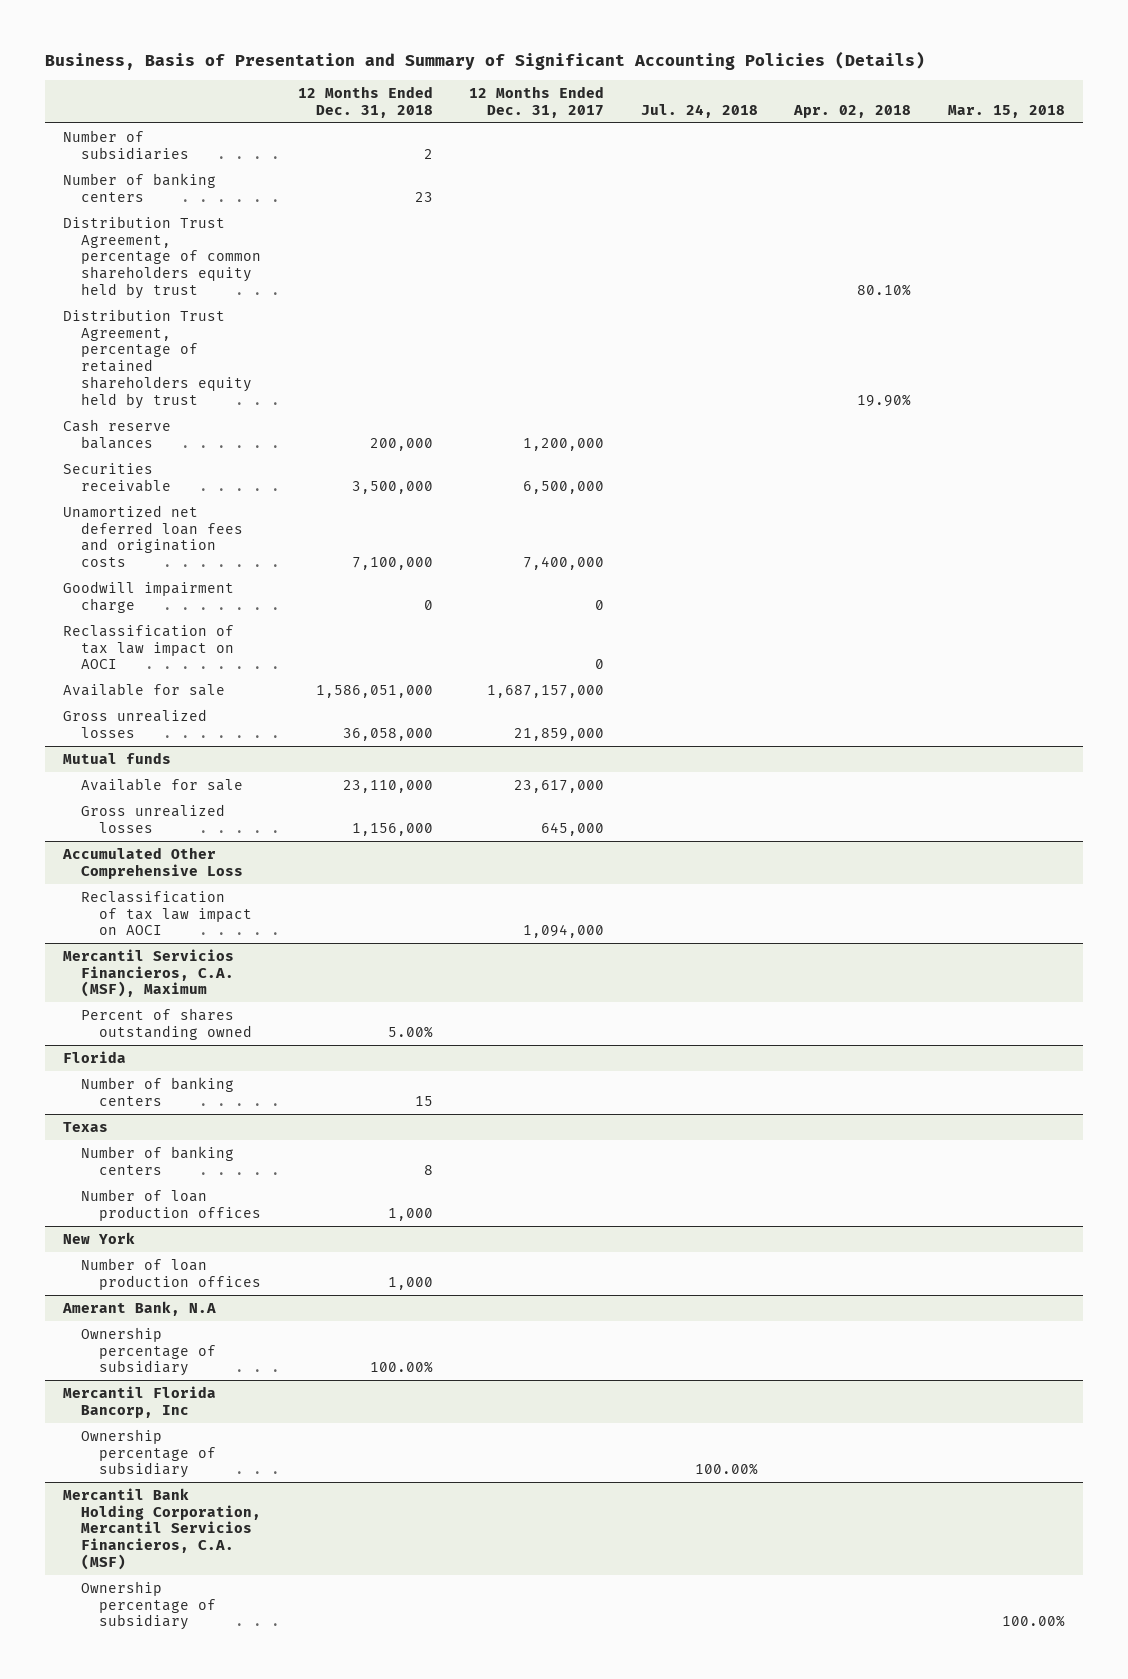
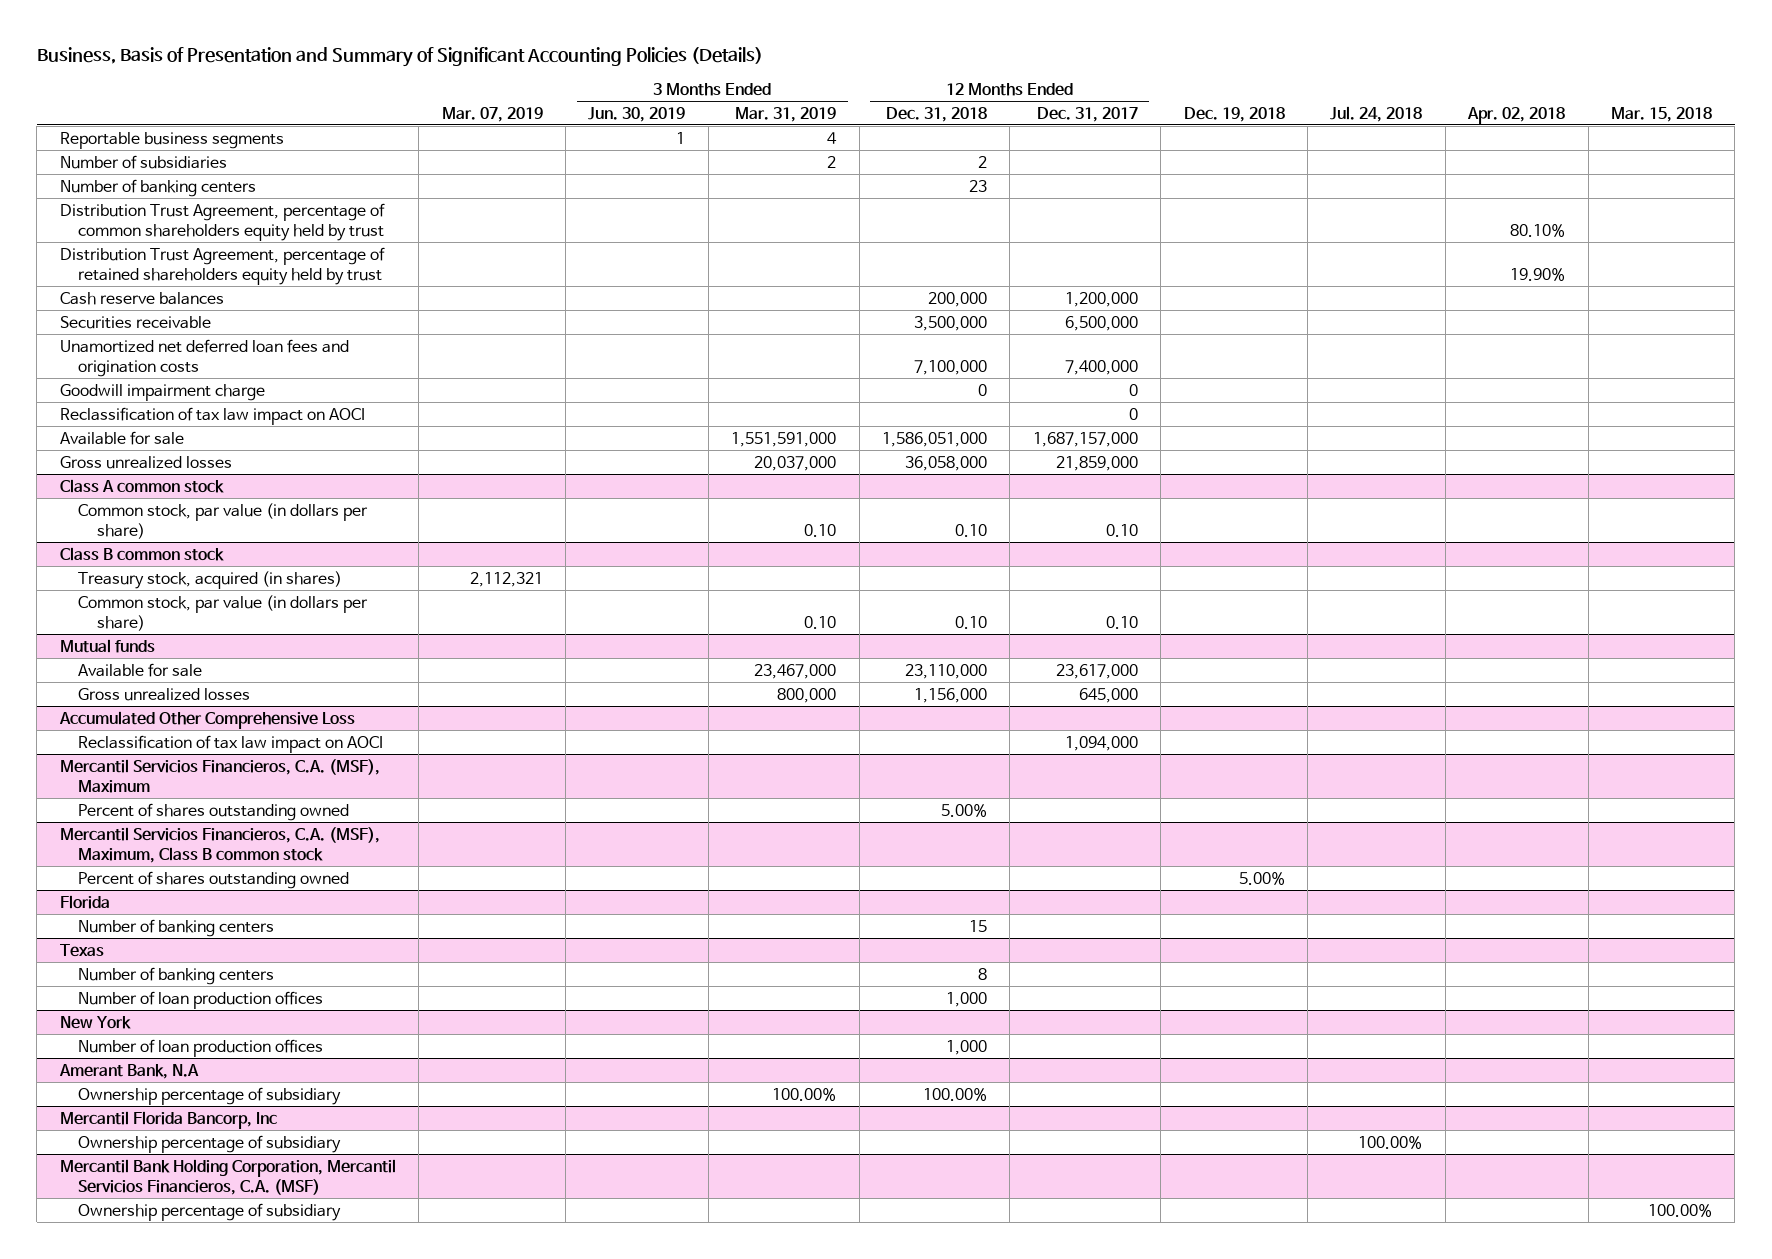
- | 12 Months Ended Dec. 31, 2018 | 12 Months Ended Dec. 31, 2017 | Jul. 24, 2018 | Apr. 02, 2018 | Mar. 15, 2018
+ | Mar. 07, 2019 | 3 Months Ended Jun. 30, 2019 | 3 Months Ended Mar. 31, 2019 | 12 Months Ended Dec. 31, 2018 | 12 Months Ended Dec. 31, 2017 | Dec. 19, 2018 | Jul. 24, 2018 | Apr. 02, 2018 | Mar. 15, 2018
+ Reportable business segments | | 1 | 4 | | | | | |
+ Class A common stock
+ Common stock, par value (in dollars per share) | | | 0.10 | 0.10 | 0.10 | | | |
+ Class B common stock
+ Treasury stock, acquired (in shares) | 2,112,321 | | | | | | | |
+ Common stock, par value (in dollars per share) | | | 0.10 | 0.10 | 0.10 | | | |
+ Mercantil Servicios Financieros, C.A. (MSF), Maximum, Class B common stock
+ Percent of shares outstanding owned | | | | | | 5.00% | | |

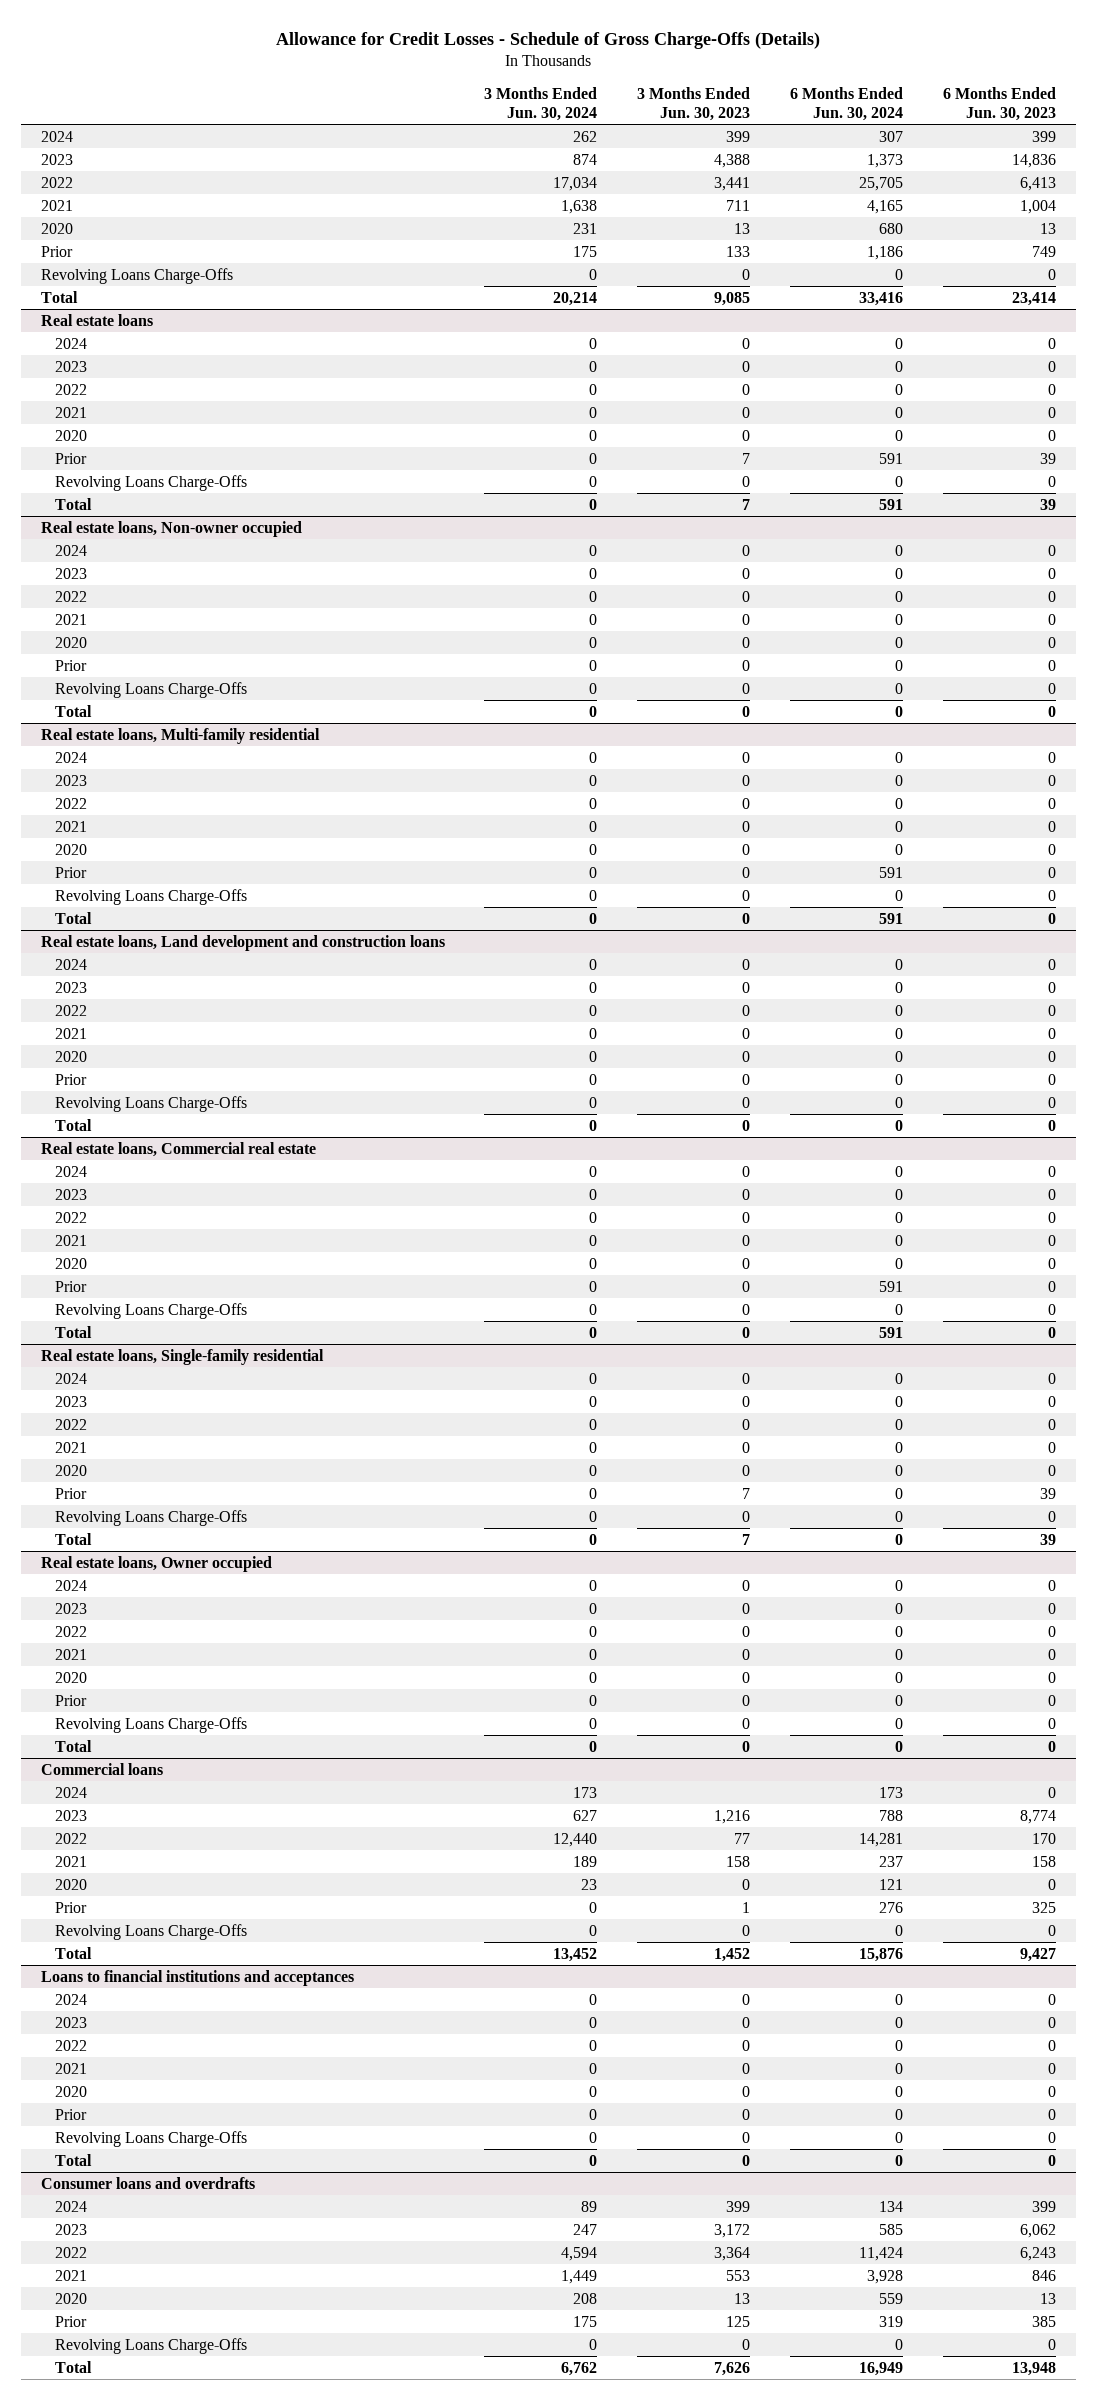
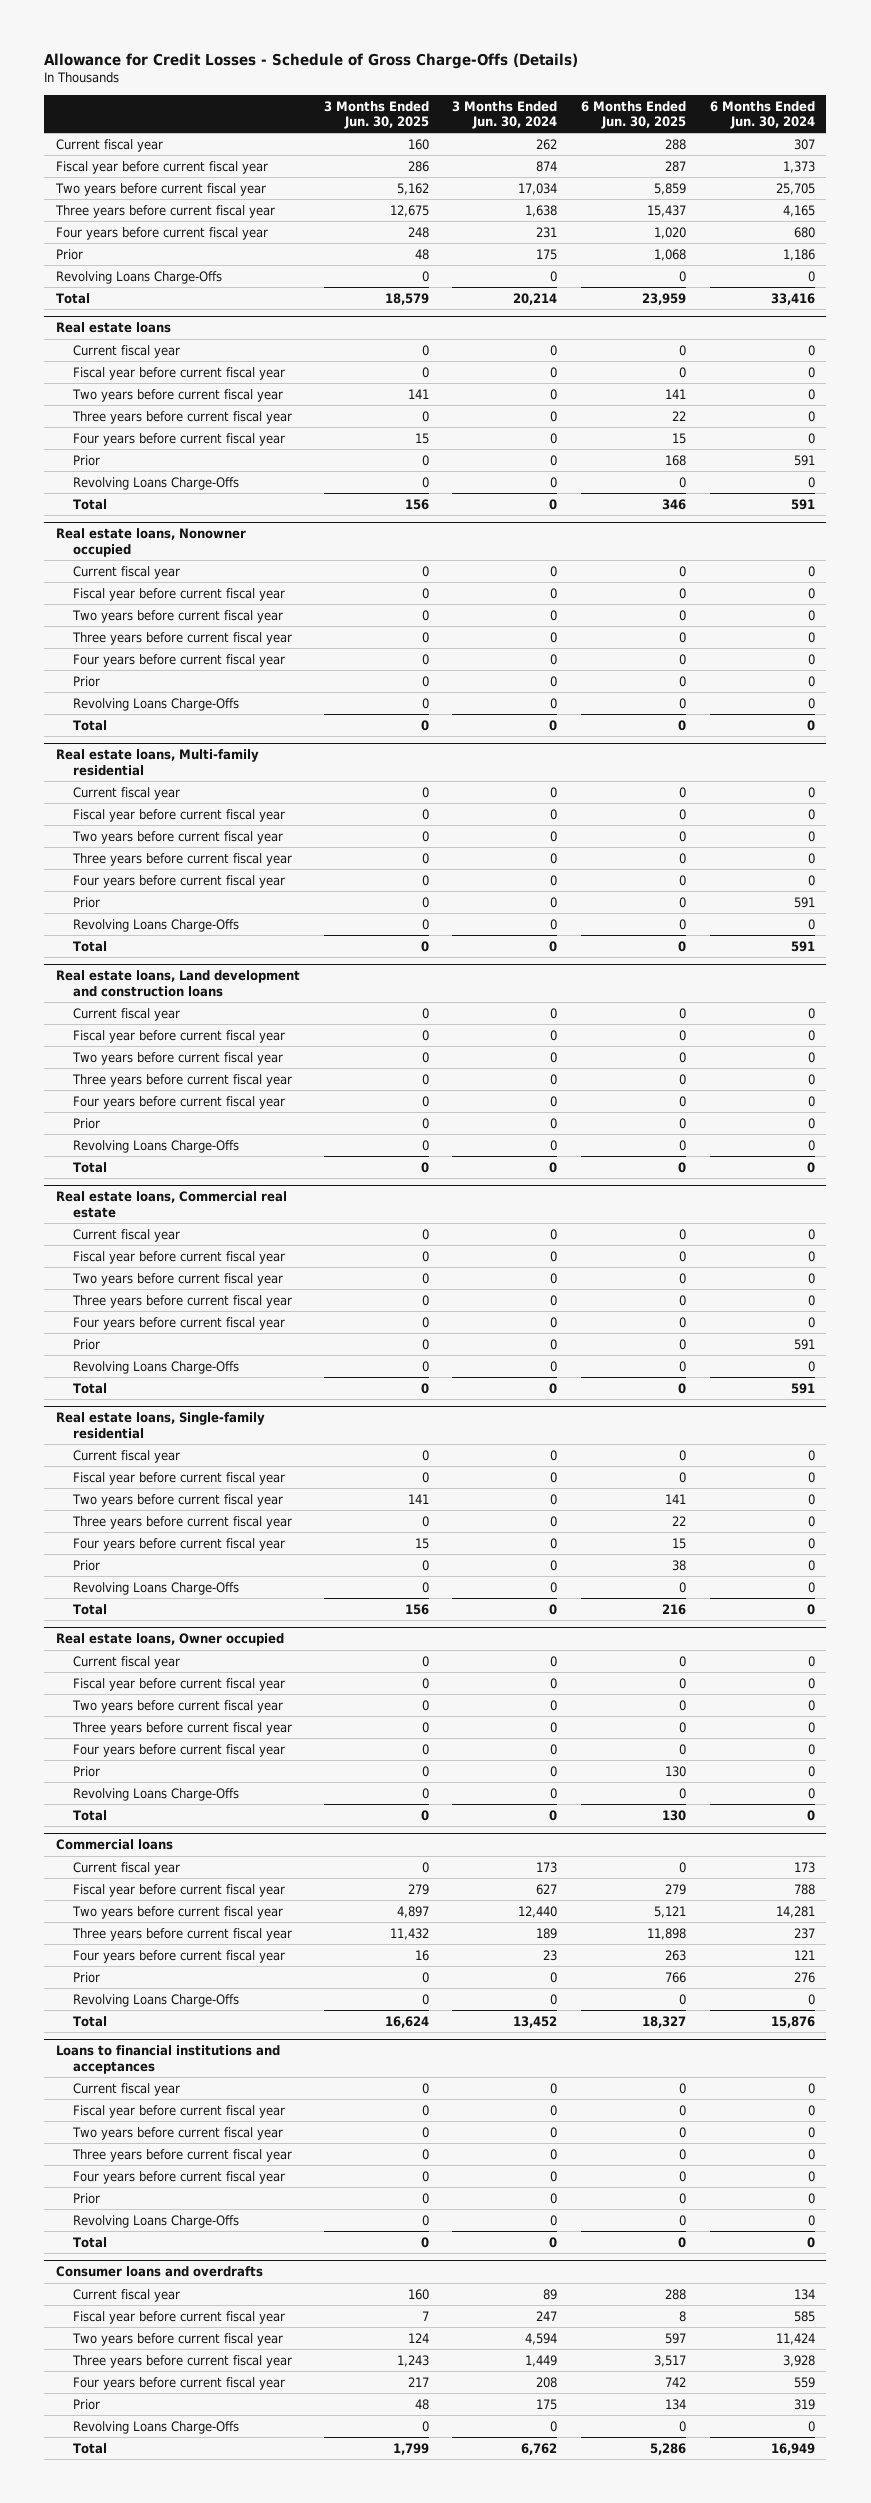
- | 3 Months Ended Jun. 30, 2024 | 3 Months Ended Jun. 30, 2023 | 6 Months Ended Jun. 30, 2024 | 6 Months Ended Jun. 30, 2023
+ | 3 Months Ended Jun. 30, 2025 | 3 Months Ended Jun. 30, 2024 | 6 Months Ended Jun. 30, 2025 | 6 Months Ended Jun. 30, 2024
- 2024 | 262 | 399 | 307 | 399
- 2023 | 874 | 4,388 | 1,373 | 14,836
- 2022 | 17,034 | 3,441 | 25,705 | 6,413
- 2021 | 1,638 | 711 | 4,165 | 1,004
- 2020 | 231 | 13 | 680 | 13
+ Current fiscal year | 160 | 262 | 288 | 307
+ Fiscal year before current fiscal year | 286 | 874 | 287 | 1,373
+ Two years before current fiscal year | 5,162 | 17,034 | 5,859 | 25,705
+ Three years before current fiscal year | 12,675 | 1,638 | 15,437 | 4,165
+ Four years before current fiscal year | 248 | 231 | 1,020 | 680
@ Real estate loans
- 2024 | 0 | 0 | 0 | 0
- 2023 | 0 | 0 | 0 | 0
- 2022 | 0 | 0 | 0 | 0
- 2021 | 0 | 0 | 0 | 0
- 2020 | 0 | 0 | 0 | 0
+ Current fiscal year | 0 | 0 | 0 | 0
+ Fiscal year before current fiscal year | 0 | 0 | 0 | 0
+ Two years before current fiscal year | 141 | 0 | 141 | 0
+ Three years before current fiscal year | 0 | 0 | 22 | 0
+ Four years before current fiscal year | 15 | 0 | 15 | 0
- Real estate loans, Non-owner occupied
- 2024 | 0 | 0 | 0 | 0
- 2023 | 0 | 0 | 0 | 0
- 2022 | 0 | 0 | 0 | 0
- 2021 | 0 | 0 | 0 | 0
- 2020 | 0 | 0 | 0 | 0
+ Real estate loans, Nonowner occupied
+ Current fiscal year | 0 | 0 | 0 | 0
+ Fiscal year before current fiscal year | 0 | 0 | 0 | 0
+ Two years before current fiscal year | 0 | 0 | 0 | 0
+ Three years before current fiscal year | 0 | 0 | 0 | 0
+ Four years before current fiscal year | 0 | 0 | 0 | 0
@ Real estate loans, Multi-family residential
- 2024 | 0 | 0 | 0 | 0
- 2023 | 0 | 0 | 0 | 0
- 2022 | 0 | 0 | 0 | 0
- 2021 | 0 | 0 | 0 | 0
- 2020 | 0 | 0 | 0 | 0
+ Current fiscal year | 0 | 0 | 0 | 0
+ Fiscal year before current fiscal year | 0 | 0 | 0 | 0
+ Two years before current fiscal year | 0 | 0 | 0 | 0
+ Three years before current fiscal year | 0 | 0 | 0 | 0
+ Four years before current fiscal year | 0 | 0 | 0 | 0
@ Real estate loans, Land development and construction loans
- 2024 | 0 | 0 | 0 | 0
- 2023 | 0 | 0 | 0 | 0
- 2022 | 0 | 0 | 0 | 0
- 2021 | 0 | 0 | 0 | 0
- 2020 | 0 | 0 | 0 | 0
+ Current fiscal year | 0 | 0 | 0 | 0
+ Fiscal year before current fiscal year | 0 | 0 | 0 | 0
+ Two years before current fiscal year | 0 | 0 | 0 | 0
+ Three years before current fiscal year | 0 | 0 | 0 | 0
+ Four years before current fiscal year | 0 | 0 | 0 | 0
@ Real estate loans, Commercial real estate
- 2024 | 0 | 0 | 0 | 0
- 2023 | 0 | 0 | 0 | 0
- 2022 | 0 | 0 | 0 | 0
- 2021 | 0 | 0 | 0 | 0
- 2020 | 0 | 0 | 0 | 0
+ Current fiscal year | 0 | 0 | 0 | 0
+ Fiscal year before current fiscal year | 0 | 0 | 0 | 0
+ Two years before current fiscal year | 0 | 0 | 0 | 0
+ Three years before current fiscal year | 0 | 0 | 0 | 0
+ Four years before current fiscal year | 0 | 0 | 0 | 0
@ Real estate loans, Single-family residential
- 2024 | 0 | 0 | 0 | 0
- 2023 | 0 | 0 | 0 | 0
- 2022 | 0 | 0 | 0 | 0
- 2021 | 0 | 0 | 0 | 0
- 2020 | 0 | 0 | 0 | 0
+ Current fiscal year | 0 | 0 | 0 | 0
+ Fiscal year before current fiscal year | 0 | 0 | 0 | 0
+ Two years before current fiscal year | 141 | 0 | 141 | 0
+ Three years before current fiscal year | 0 | 0 | 22 | 0
+ Four years before current fiscal year | 15 | 0 | 15 | 0
@ Real estate loans, Owner occupied
- 2024 | 0 | 0 | 0 | 0
- 2023 | 0 | 0 | 0 | 0
- 2022 | 0 | 0 | 0 | 0
- 2021 | 0 | 0 | 0 | 0
- 2020 | 0 | 0 | 0 | 0
+ Current fiscal year | 0 | 0 | 0 | 0
+ Fiscal year before current fiscal year | 0 | 0 | 0 | 0
+ Two years before current fiscal year | 0 | 0 | 0 | 0
+ Three years before current fiscal year | 0 | 0 | 0 | 0
+ Four years before current fiscal year | 0 | 0 | 0 | 0
@ Commercial loans
- 2024 | 173 | | 173 | 0
- 2023 | 627 | 1,216 | 788 | 8,774
- 2022 | 12,440 | 77 | 14,281 | 170
- 2021 | 189 | 158 | 237 | 158
- 2020 | 23 | 0 | 121 | 0
+ Current fiscal year | 0 | 173 | 0 | 173
+ Fiscal year before current fiscal year | 279 | 627 | 279 | 788
+ Two years before current fiscal year | 4,897 | 12,440 | 5,121 | 14,281
+ Three years before current fiscal year | 11,432 | 189 | 11,898 | 237
+ Four years before current fiscal year | 16 | 23 | 263 | 121
@ Loans to financial institutions and acceptances
- 2024 | 0 | 0 | 0 | 0
- 2023 | 0 | 0 | 0 | 0
- 2022 | 0 | 0 | 0 | 0
- 2021 | 0 | 0 | 0 | 0
- 2020 | 0 | 0 | 0 | 0
+ Current fiscal year | 0 | 0 | 0 | 0
+ Fiscal year before current fiscal year | 0 | 0 | 0 | 0
+ Two years before current fiscal year | 0 | 0 | 0 | 0
+ Three years before current fiscal year | 0 | 0 | 0 | 0
+ Four years before current fiscal year | 0 | 0 | 0 | 0
@ Consumer loans and overdrafts
- 2024 | 89 | 399 | 134 | 399
- 2023 | 247 | 3,172 | 585 | 6,062
- 2022 | 4,594 | 3,364 | 11,424 | 6,243
- 2021 | 1,449 | 553 | 3,928 | 846
- 2020 | 208 | 13 | 559 | 13
+ Current fiscal year | 160 | 89 | 288 | 134
+ Fiscal year before current fiscal year | 7 | 247 | 8 | 585
+ Two years before current fiscal year | 124 | 4,594 | 597 | 11,424
+ Three years before current fiscal year | 1,243 | 1,449 | 3,517 | 3,928
+ Four years before current fiscal year | 217 | 208 | 742 | 559

